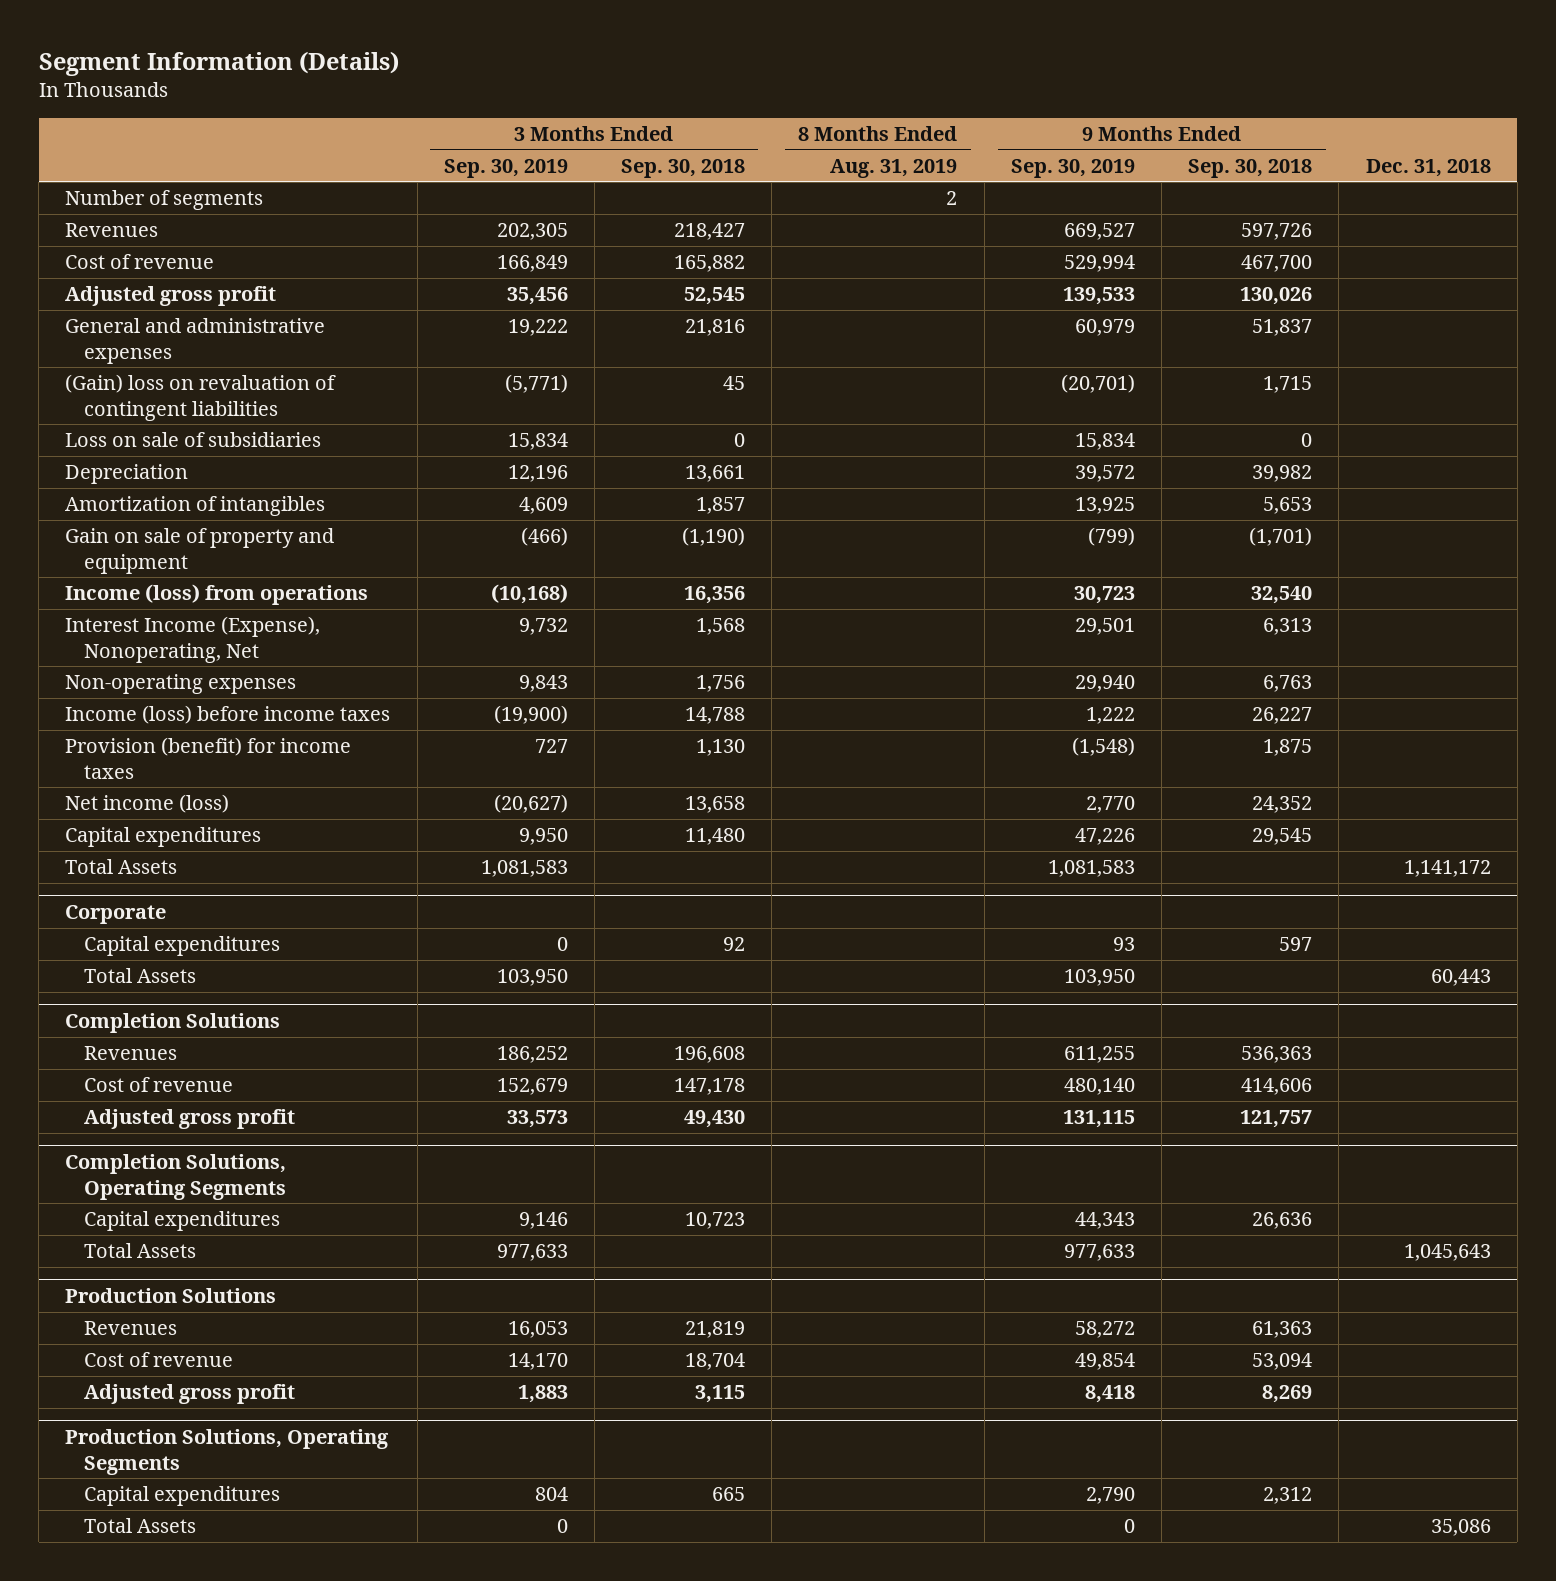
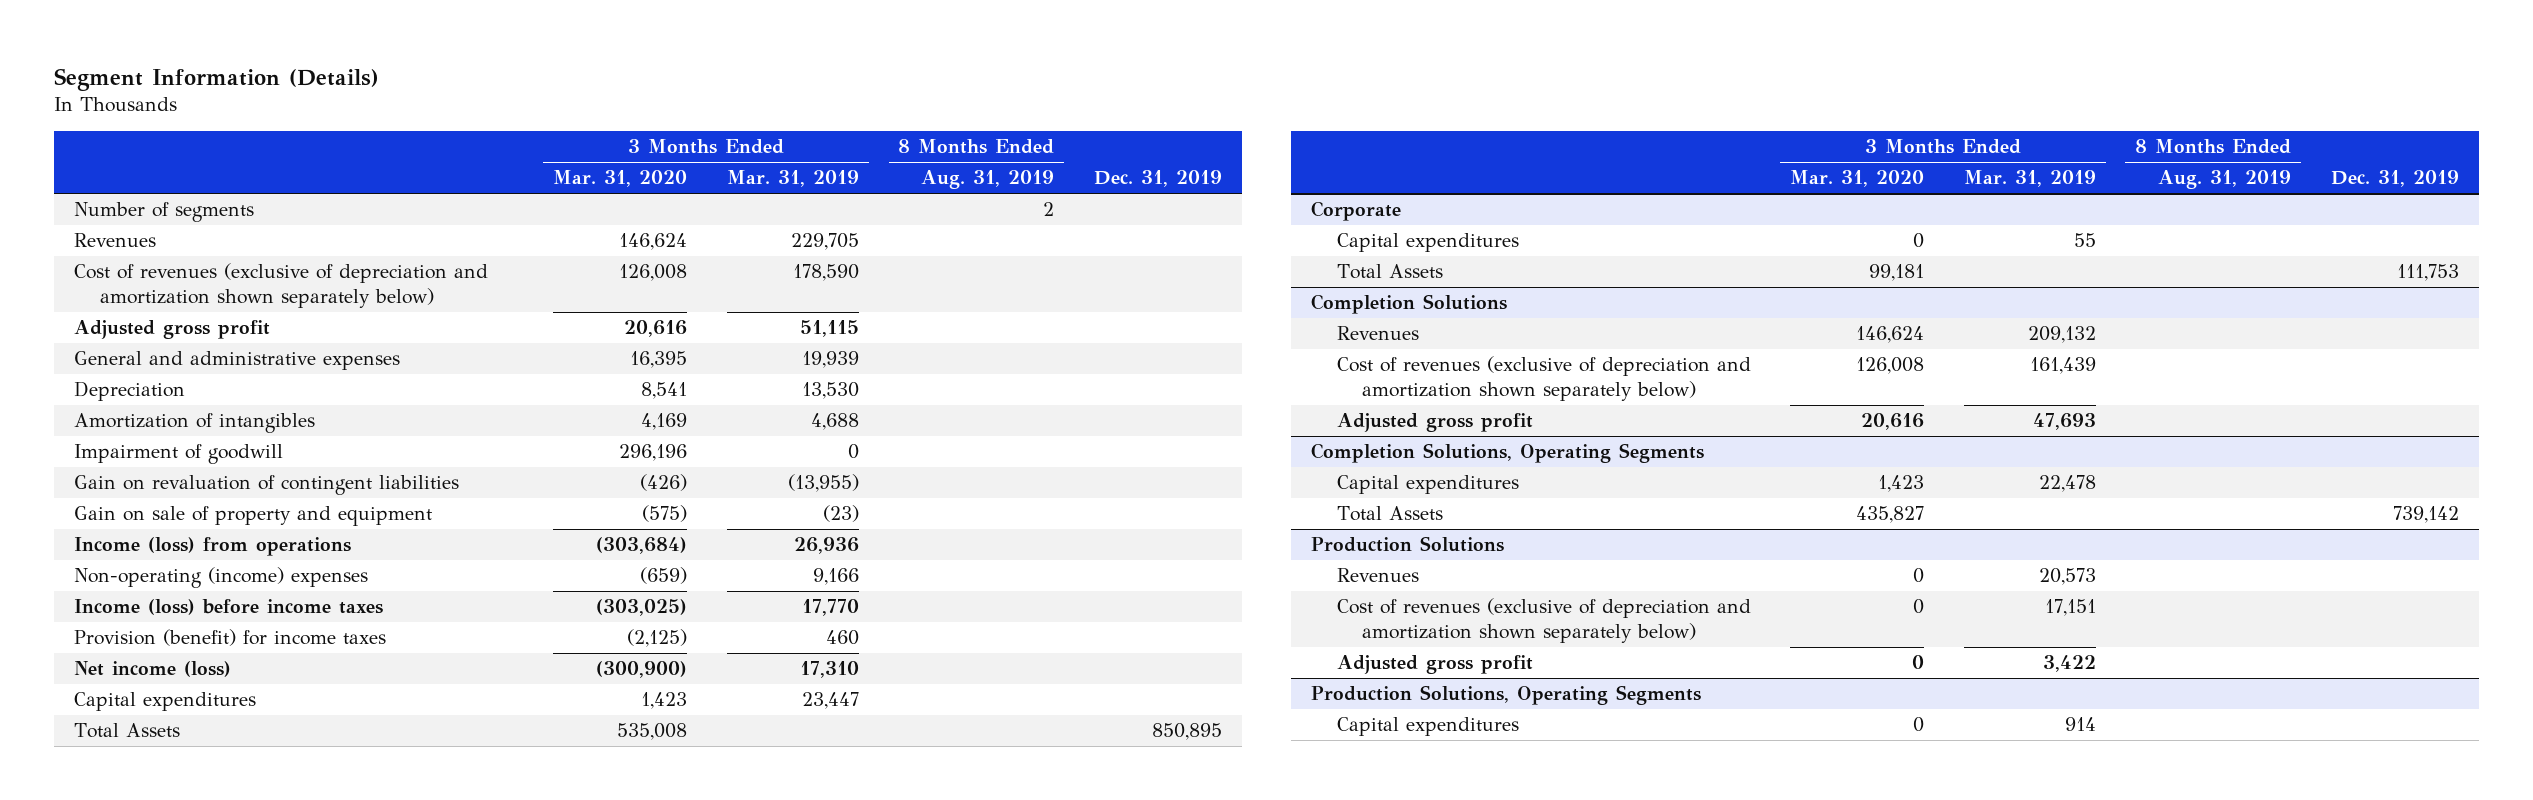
- | 3 Months Ended Sep. 30, 2019 | 3 Months Ended Sep. 30, 2018 | 8 Months Ended Aug. 31, 2019 | 9 Months Ended Sep. 30, 2019 | 9 Months Ended Sep. 30, 2018 | Dec. 31, 2018
+ | 3 Months Ended Mar. 31, 2020 | 3 Months Ended Mar. 31, 2019 | 8 Months Ended Aug. 31, 2019 | Dec. 31, 2019
- Cost of revenue | 166,849 | 165,882 | | 529,994 | 467,700 |
+ Cost of revenues (exclusive of depreciation and amortization shown separately below) | 126,008 | 178,590 | |
- (Gain) loss on revaluation of contingent liabilities | (5,771) | 45 | | (20,701) | 1,715 |
- Loss on sale of subsidiaries | 15,834 | 0 | | 15,834 | 0 |
+ Impairment of goodwill | 296,196 | 0 | |
+ Gain on revaluation of contingent liabilities | (426) | (13,955) | |
- Interest Income (Expense), Nonoperating, Net | 9,732 | 1,568 | | 29,501 | 6,313 |
- Non-operating expenses | 9,843 | 1,756 | | 29,940 | 6,763 |
+ Non-operating (income) expenses | (659) | 9,166 | |
@ Completion Solutions
- Cost of revenue | 152,679 | 147,178 | | 480,140 | 414,606 |
+ Cost of revenues (exclusive of depreciation and amortization shown separately below) | 126,008 | 161,439 | |
@ Production Solutions
- Cost of revenue | 14,170 | 18,704 | | 49,854 | 53,094 |
+ Cost of revenues (exclusive of depreciation and amortization shown separately below) | 0 | 17,151 | |
@ Production Solutions, Operating Segments
- Total Assets | 0 | | | 0 | | 35,086

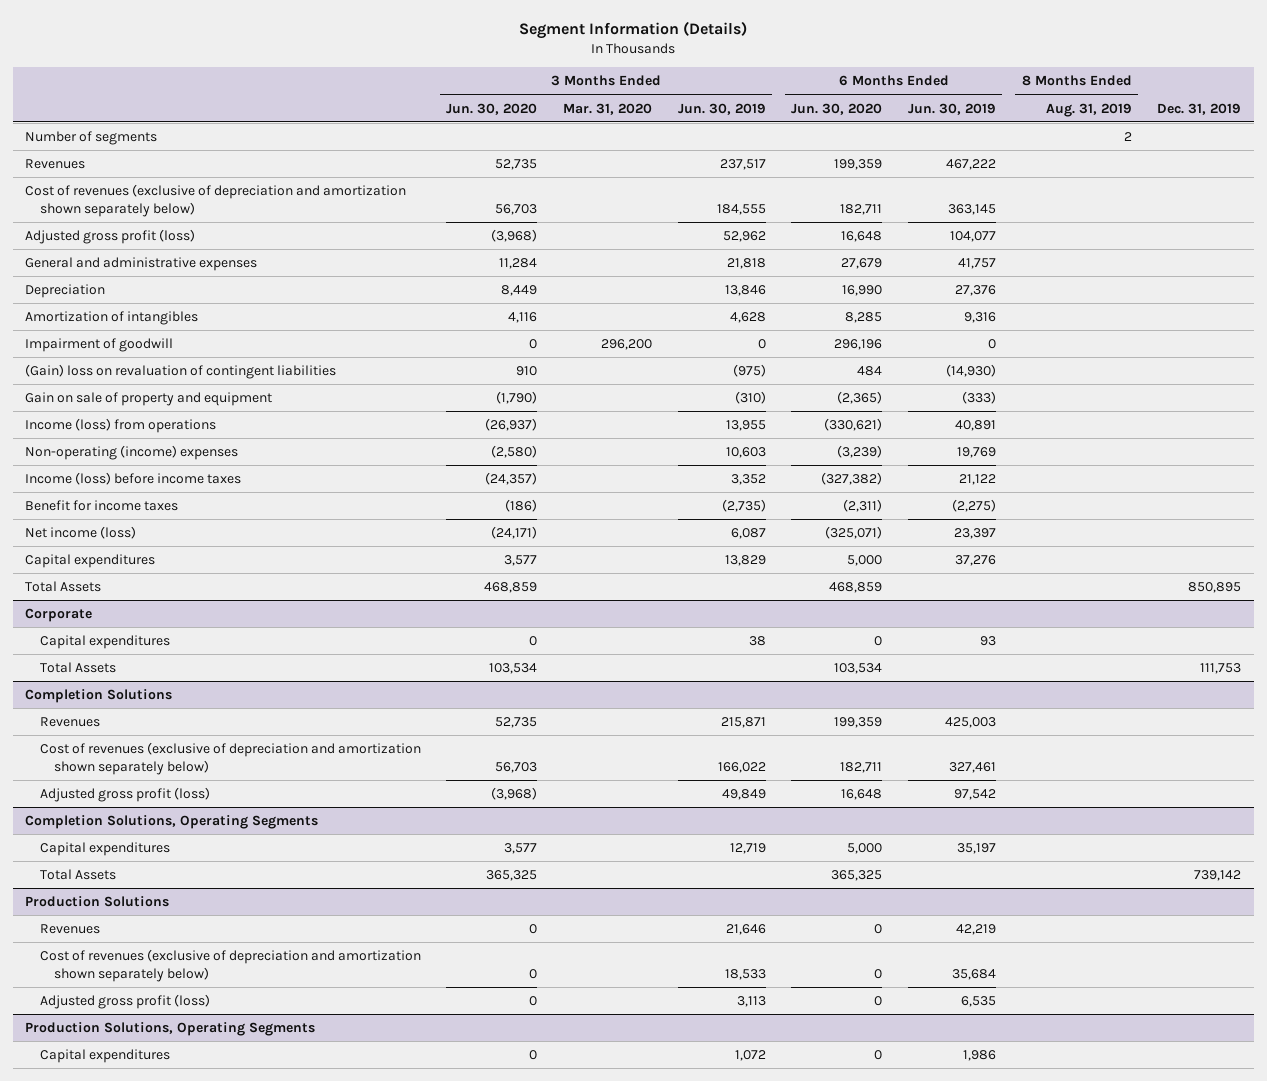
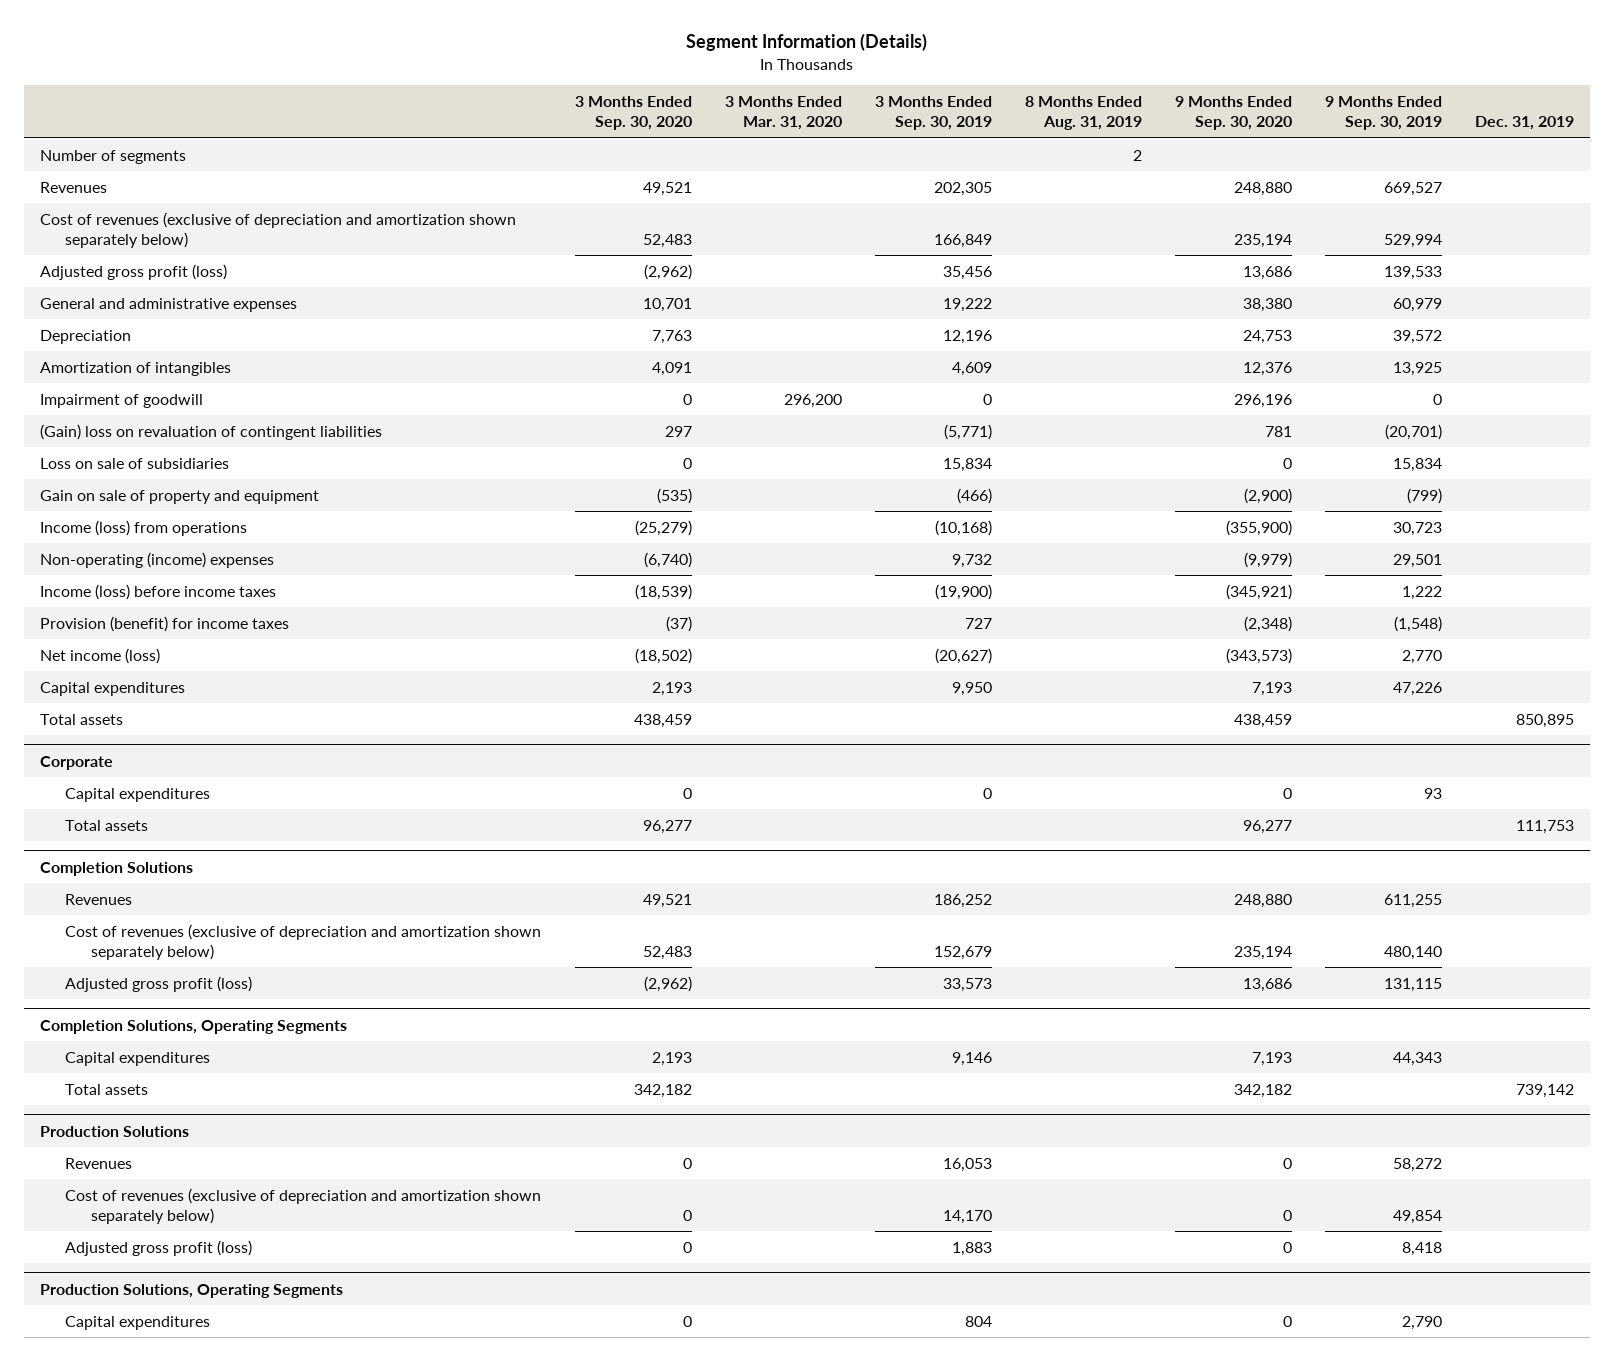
- | 3 Months Ended Jun. 30, 2020 | 3 Months Ended Mar. 31, 2020 | 3 Months Ended Jun. 30, 2019 | 6 Months Ended Jun. 30, 2020 | 6 Months Ended Jun. 30, 2019 | 8 Months Ended Aug. 31, 2019 | Dec. 31, 2019
+ | 3 Months Ended Sep. 30, 2020 | 3 Months Ended Mar. 31, 2020 | 3 Months Ended Sep. 30, 2019 | 8 Months Ended Aug. 31, 2019 | 9 Months Ended Sep. 30, 2020 | 9 Months Ended Sep. 30, 2019 | Dec. 31, 2019
+ Loss on sale of subsidiaries | 0 | | 15,834 | | 0 | 15,834 |
- Benefit for income taxes | (186) | | (2,735) | (2,311) | (2,275) | |
+ Provision (benefit) for income taxes | (37) | | 727 | | (2,348) | (1,548) |
- Total Assets | 468,859 | | | 468,859 | | | 850,895
+ Total assets | 438,459 | | | | 438,459 | | 850,895
@ Corporate
- Total Assets | 103,534 | | | 103,534 | | | 111,753
+ Total assets | 96,277 | | | | 96,277 | | 111,753
@ Completion Solutions, Operating Segments
- Total Assets | 365,325 | | | 365,325 | | | 739,142
+ Total assets | 342,182 | | | | 342,182 | | 739,142

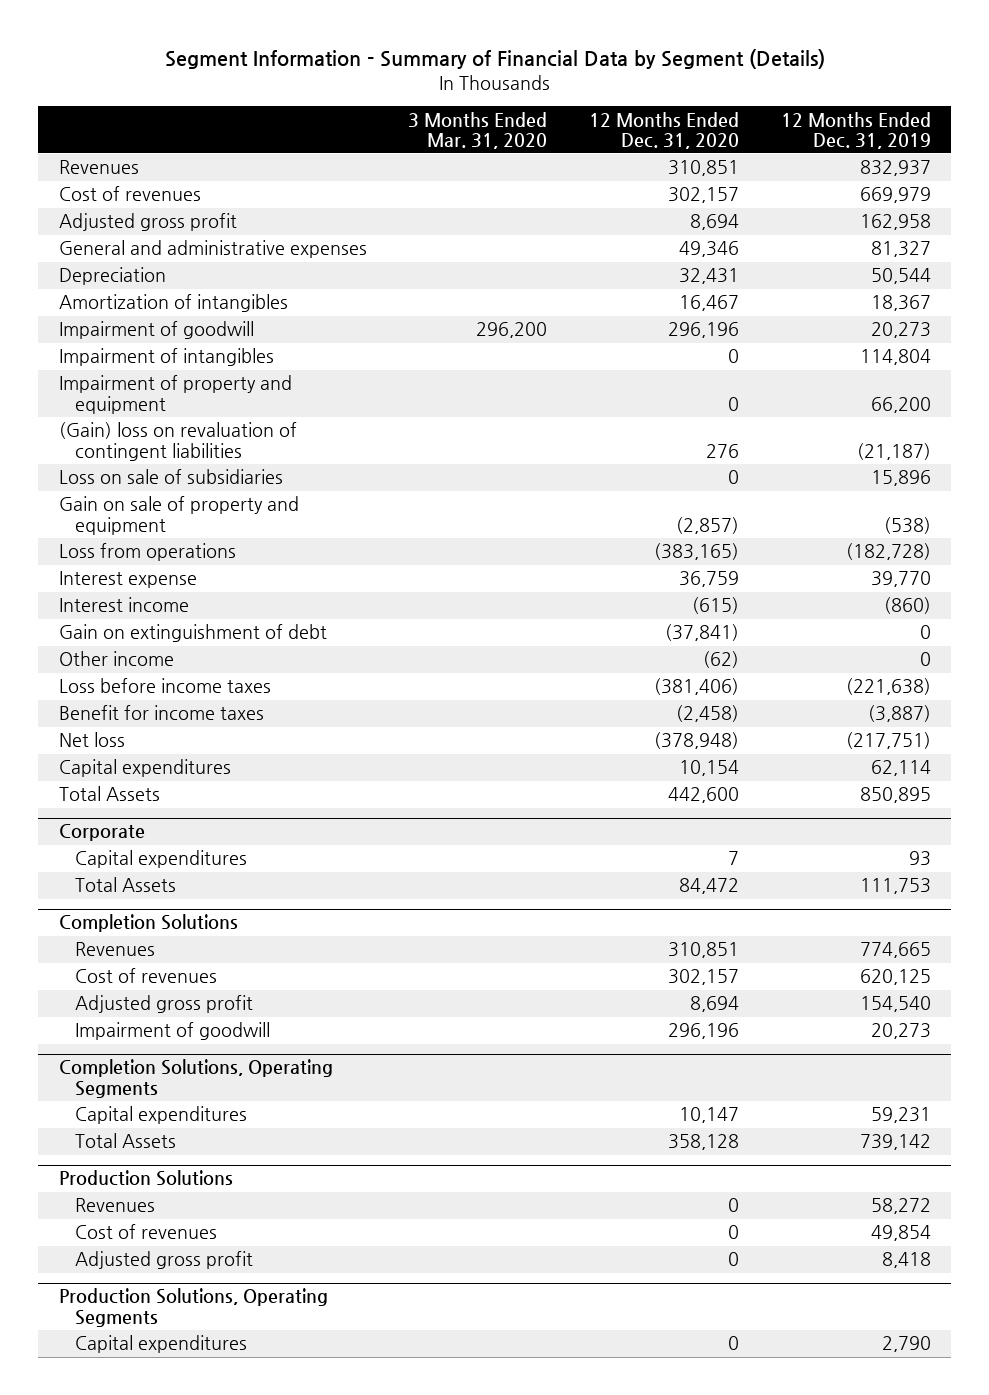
- Segment Information (Details)
+ Segment Information - Summary of Financial Data by Segment (Details)
- | 3 Months Ended Sep. 30, 2020 | 3 Months Ended Mar. 31, 2020 | 3 Months Ended Sep. 30, 2019 | 8 Months Ended Aug. 31, 2019 | 9 Months Ended Sep. 30, 2020 | 9 Months Ended Sep. 30, 2019 | Dec. 31, 2019
+ | 3 Months Ended Mar. 31, 2020 | 12 Months Ended Dec. 31, 2020 | 12 Months Ended Dec. 31, 2019
- Number of segments | | | | 2 | | |
- Cost of revenues (exclusive of depreciation and amortization shown separately below) | 52,483 | | 166,849 | | 235,194 | 529,994 |
- Adjusted gross profit (loss) | (2,962) | | 35,456 | | 13,686 | 139,533 |
+ Cost of revenues | | 302,157 | 669,979
+ Adjusted gross profit | | 8,694 | 162,958
+ Impairment of intangibles | | 0 | 114,804
+ Impairment of property and equipment | | 0 | 66,200
- Income (loss) from operations | (25,279) | | (10,168) | | (355,900) | 30,723 |
- Non-operating (income) expenses | (6,740) | | 9,732 | | (9,979) | 29,501 |
- Income (loss) before income taxes | (18,539) | | (19,900) | | (345,921) | 1,222 |
- Provision (benefit) for income taxes | (37) | | 727 | | (2,348) | (1,548) |
- Net income (loss) | (18,502) | | (20,627) | | (343,573) | 2,770 |
+ Loss from operations | | (383,165) | (182,728)
+ Interest expense | | 36,759 | 39,770
+ Interest income | | (615) | (860)
+ Gain on extinguishment of debt | | (37,841) | 0
+ Other income | | (62) | 0
+ Loss before income taxes | | (381,406) | (221,638)
+ Benefit for income taxes | | (2,458) | (3,887)
+ Net loss | | (378,948) | (217,751)
- Total assets | 438,459 | | | | 438,459 | | 850,895
+ Total Assets | | 442,600 | 850,895
@ Corporate
- Total assets | 96,277 | | | | 96,277 | | 111,753
+ Total Assets | | 84,472 | 111,753
@ Completion Solutions
- Cost of revenues (exclusive of depreciation and amortization shown separately below) | 52,483 | | 152,679 | | 235,194 | 480,140 |
- Adjusted gross profit (loss) | (2,962) | | 33,573 | | 13,686 | 131,115 |
+ Cost of revenues | | 302,157 | 620,125
+ Adjusted gross profit | | 8,694 | 154,540
+ Impairment of goodwill | | 296,196 | 20,273
@ Completion Solutions, Operating Segments
- Total assets | 342,182 | | | | 342,182 | | 739,142
+ Total Assets | | 358,128 | 739,142
@ Production Solutions
- Cost of revenues (exclusive of depreciation and amortization shown separately below) | 0 | | 14,170 | | 0 | 49,854 |
- Adjusted gross profit (loss) | 0 | | 1,883 | | 0 | 8,418 |
+ Cost of revenues | | 0 | 49,854
+ Adjusted gross profit | | 0 | 8,418

